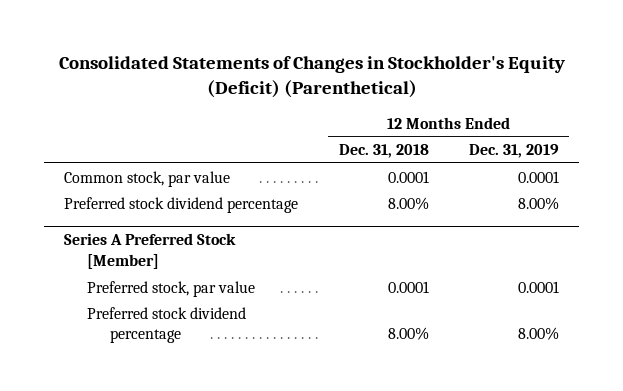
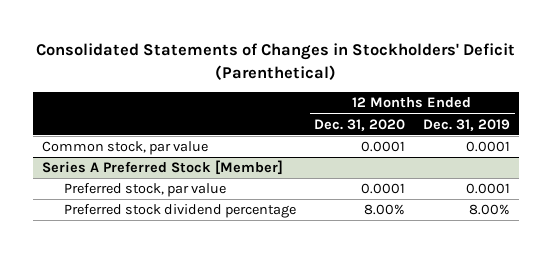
- Consolidated Statements of Changes in Stockholder's Equity (Deficit) (Parenthetical)
+ Consolidated Statements of Changes in Stockholders' Deficit (Parenthetical)
- | 12 Months Ended Dec. 31, 2018 | 12 Months Ended Dec. 31, 2019
+ | 12 Months Ended Dec. 31, 2020 | 12 Months Ended Dec. 31, 2019
- Preferred stock dividend percentage | 8.00% | 8.00%

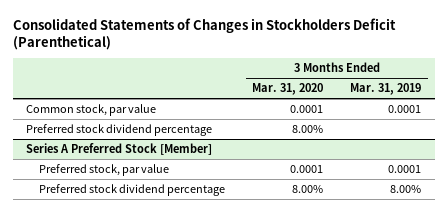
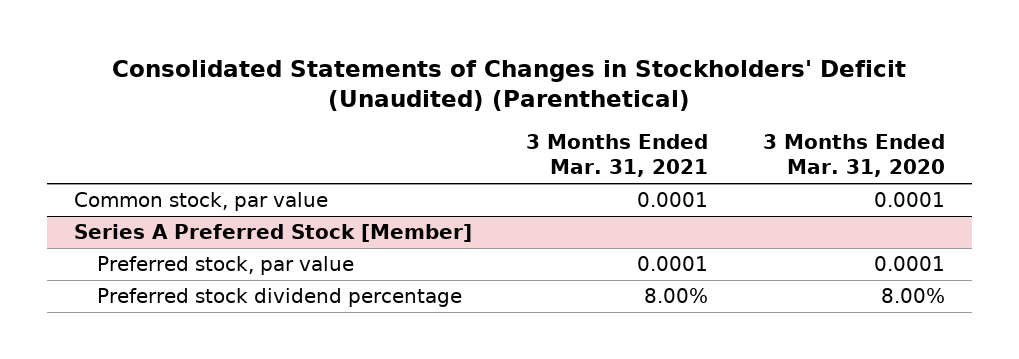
- Consolidated Statements of Changes in Stockholders Deficit (Parenthetical)
+ Consolidated Statements of Changes in Stockholders' Deficit (Unaudited) (Parenthetical)
- | 3 Months Ended Mar. 31, 2020 | 3 Months Ended Mar. 31, 2019
+ | 3 Months Ended Mar. 31, 2021 | 3 Months Ended Mar. 31, 2020
- Preferred stock dividend percentage | 8.00% |

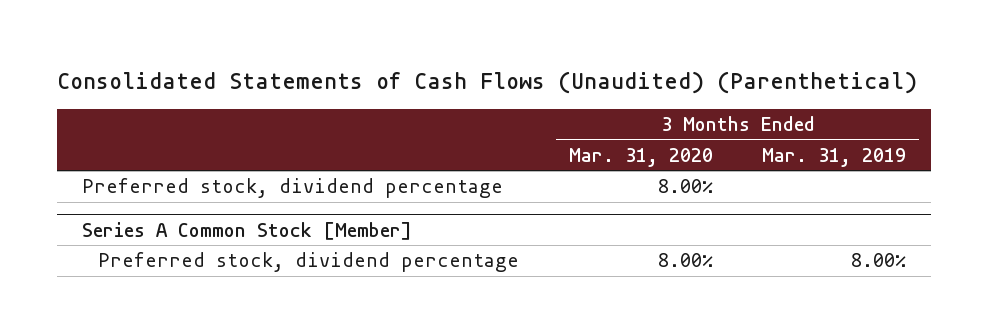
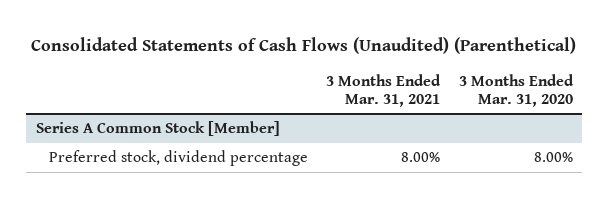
- | 3 Months Ended Mar. 31, 2020 | 3 Months Ended Mar. 31, 2019
+ | 3 Months Ended Mar. 31, 2021 | 3 Months Ended Mar. 31, 2020
- Preferred stock, dividend percentage | 8.00% |

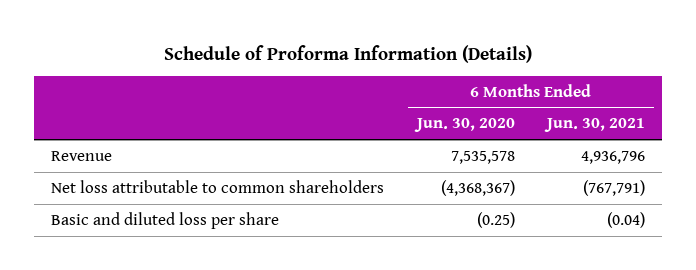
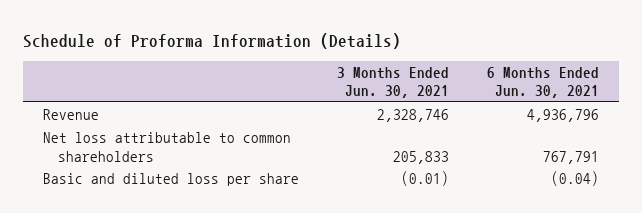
- | 6 Months Ended Jun. 30, 2020 | 6 Months Ended Jun. 30, 2021
+ | 3 Months Ended Jun. 30, 2021 | 6 Months Ended Jun. 30, 2021
- Net loss attributable to common shareholders | (4,368,367) | (767,791)
+ Net loss attributable to common shareholders | 205,833 | 767,791

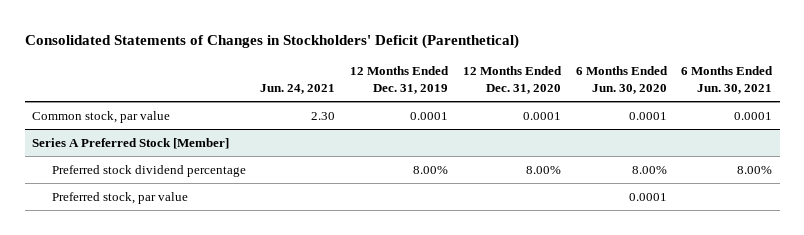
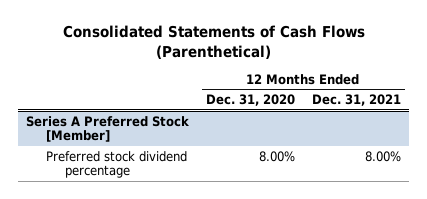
- Consolidated Statements of Changes in Stockholders' Deficit (Parenthetical)
+ Consolidated Statements of Cash Flows (Parenthetical)
- | Jun. 24, 2021 | 12 Months Ended Dec. 31, 2019 | 12 Months Ended Dec. 31, 2020 | 6 Months Ended Jun. 30, 2020 | 6 Months Ended Jun. 30, 2021
+ | 12 Months Ended Dec. 31, 2020 | 12 Months Ended Dec. 31, 2021
- Common stock, par value | 2.30 | 0.0001 | 0.0001 | 0.0001 | 0.0001
@ Series A Preferred Stock [Member]
- Preferred stock, par value | | | | 0.0001 |

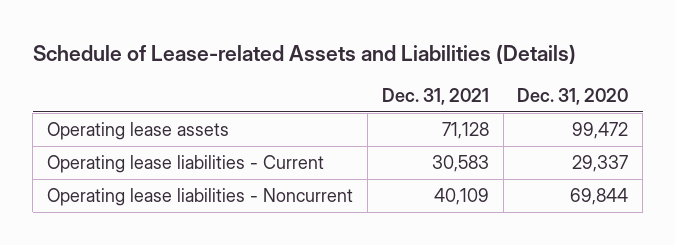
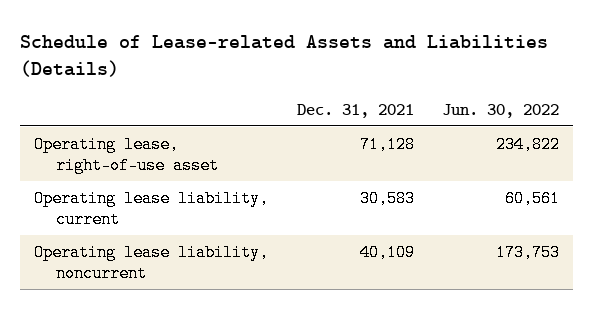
- | Dec. 31, 2021 | Dec. 31, 2020
+ | Dec. 31, 2021 | Jun. 30, 2022
- Operating lease assets | 71,128 | 99,472
- Operating lease liabilities - Current | 30,583 | 29,337
- Operating lease liabilities - Noncurrent | 40,109 | 69,844
+ Operating lease, right-of-use asset | 71,128 | 234,822
+ Operating lease liability, current | 30,583 | 60,561
+ Operating lease liability, noncurrent | 40,109 | 173,753

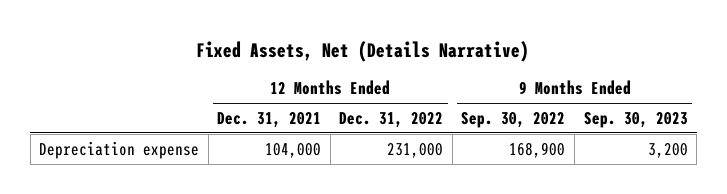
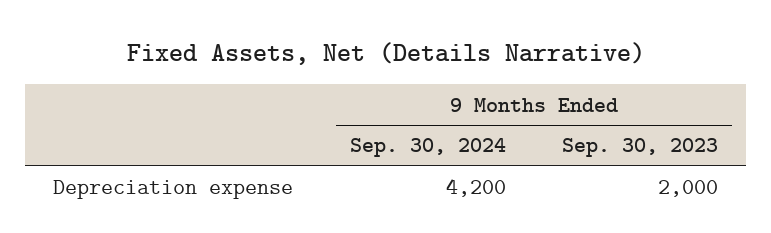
- | 12 Months Ended Dec. 31, 2021 | 12 Months Ended Dec. 31, 2022 | 9 Months Ended Sep. 30, 2022 | 9 Months Ended Sep. 30, 2023
+ | 9 Months Ended Sep. 30, 2024 | 9 Months Ended Sep. 30, 2023
- Depreciation expense | 104,000 | 231,000 | 168,900 | 3,200
+ Depreciation expense | 4,200 | 2,000

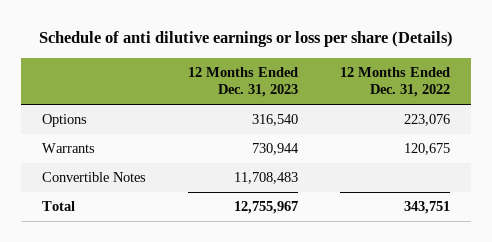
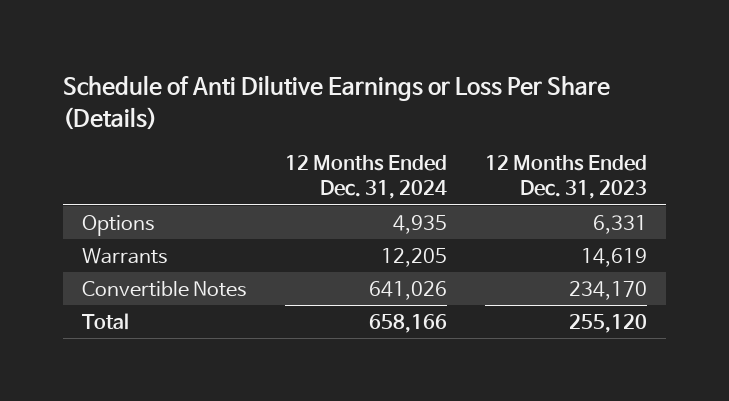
- Schedule of anti dilutive earnings or loss per share (Details)
+ Schedule of Anti Dilutive Earnings or Loss Per Share (Details)
- | 12 Months Ended Dec. 31, 2023 | 12 Months Ended Dec. 31, 2022
+ | 12 Months Ended Dec. 31, 2024 | 12 Months Ended Dec. 31, 2023
- Options | 316,540 | 223,076
- Warrants | 730,944 | 120,675
- Convertible Notes | 11,708,483 |
- Total | 12,755,967 | 343,751
+ Options | 4,935 | 6,331
+ Warrants | 12,205 | 14,619
+ Convertible Notes | 641,026 | 234,170
+ Total | 658,166 | 255,120

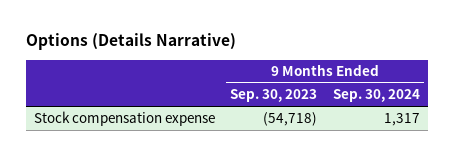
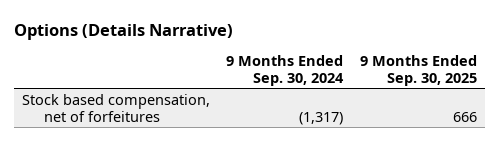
- | 9 Months Ended Sep. 30, 2023 | 9 Months Ended Sep. 30, 2024
+ | 9 Months Ended Sep. 30, 2024 | 9 Months Ended Sep. 30, 2025
- Stock compensation expense | (54,718) | 1,317
+ Stock based compensation, net of forfeitures | (1,317) | 666

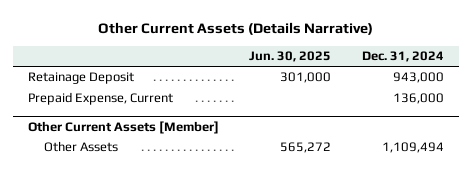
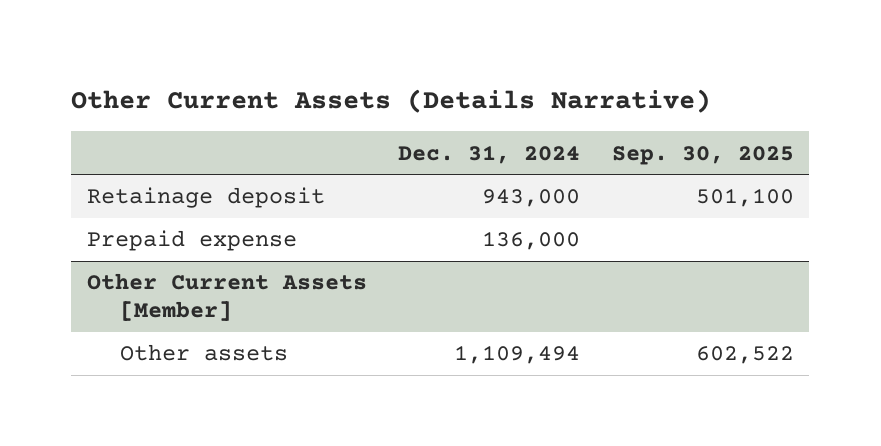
- | Jun. 30, 2025 | Dec. 31, 2024
+ | Dec. 31, 2024 | Sep. 30, 2025
- Retainage Deposit | 301,000 | 943,000
- Prepaid Expense, Current | | 136,000
+ Retainage deposit | 943,000 | 501,100
+ Prepaid expense | 136,000 |
@ Other Current Assets [Member]
- Other Assets | 565,272 | 1,109,494
+ Other assets | 1,109,494 | 602,522

